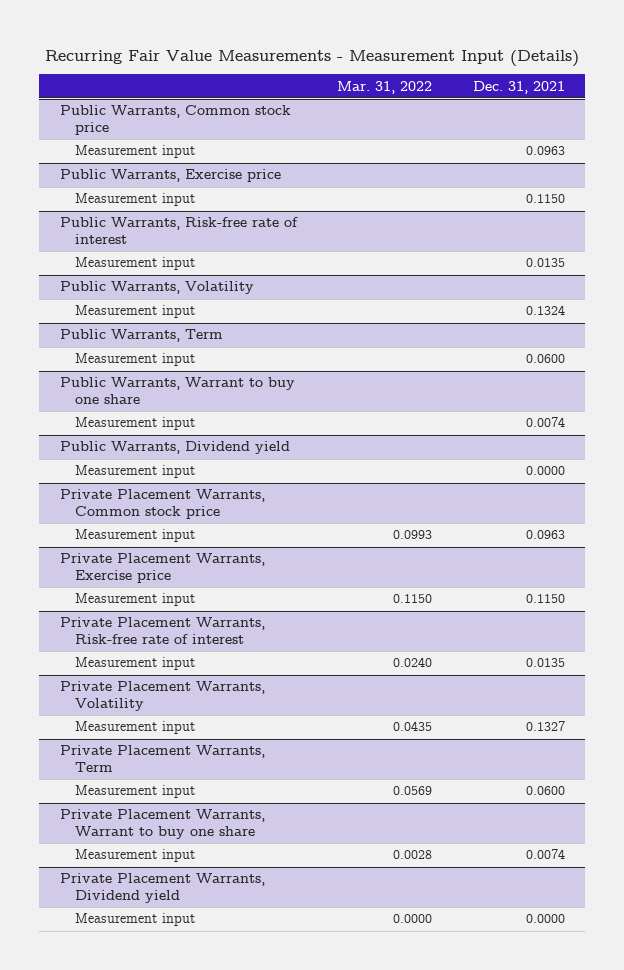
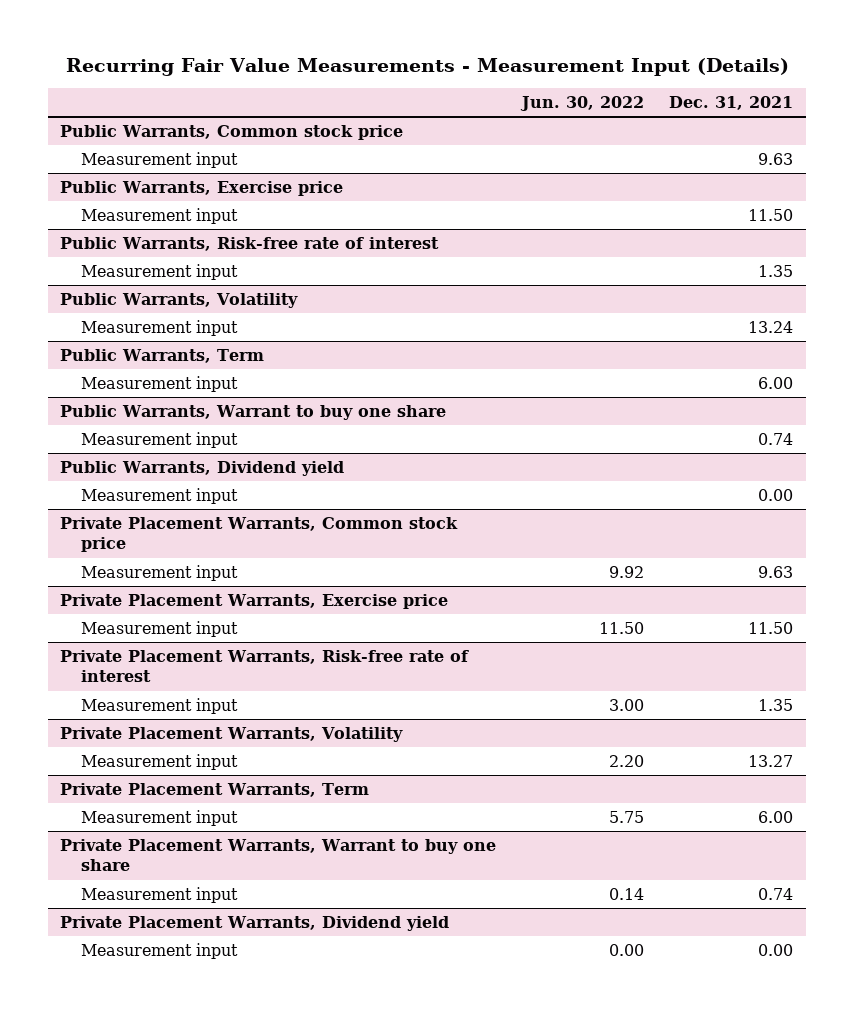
- | Mar. 31, 2022 | Dec. 31, 2021
+ | Jun. 30, 2022 | Dec. 31, 2021
@ Public Warrants, Common stock price
- Measurement input | | 0.0963
+ Measurement input | | 9.63
@ Public Warrants, Exercise price
- Measurement input | | 0.1150
+ Measurement input | | 11.50
@ Public Warrants, Risk-free rate of interest
- Measurement input | | 0.0135
+ Measurement input | | 1.35
@ Public Warrants, Volatility
- Measurement input | | 0.1324
+ Measurement input | | 13.24
@ Public Warrants, Term
- Measurement input | | 0.0600
+ Measurement input | | 6.00
@ Public Warrants, Warrant to buy one share
- Measurement input | | 0.0074
+ Measurement input | | 0.74
@ Public Warrants, Dividend yield
- Measurement input | | 0.0000
+ Measurement input | | 0.00
@ Private Placement Warrants, Common stock price
- Measurement input | 0.0993 | 0.0963
+ Measurement input | 9.92 | 9.63
@ Private Placement Warrants, Exercise price
- Measurement input | 0.1150 | 0.1150
+ Measurement input | 11.50 | 11.50
@ Private Placement Warrants, Risk-free rate of interest
- Measurement input | 0.0240 | 0.0135
+ Measurement input | 3.00 | 1.35
@ Private Placement Warrants, Volatility
- Measurement input | 0.0435 | 0.1327
+ Measurement input | 2.20 | 13.27
@ Private Placement Warrants, Term
- Measurement input | 0.0569 | 0.0600
+ Measurement input | 5.75 | 6.00
@ Private Placement Warrants, Warrant to buy one share
- Measurement input | 0.0028 | 0.0074
+ Measurement input | 0.14 | 0.74
@ Private Placement Warrants, Dividend yield
- Measurement input | 0.0000 | 0.0000
+ Measurement input | 0.00 | 0.00

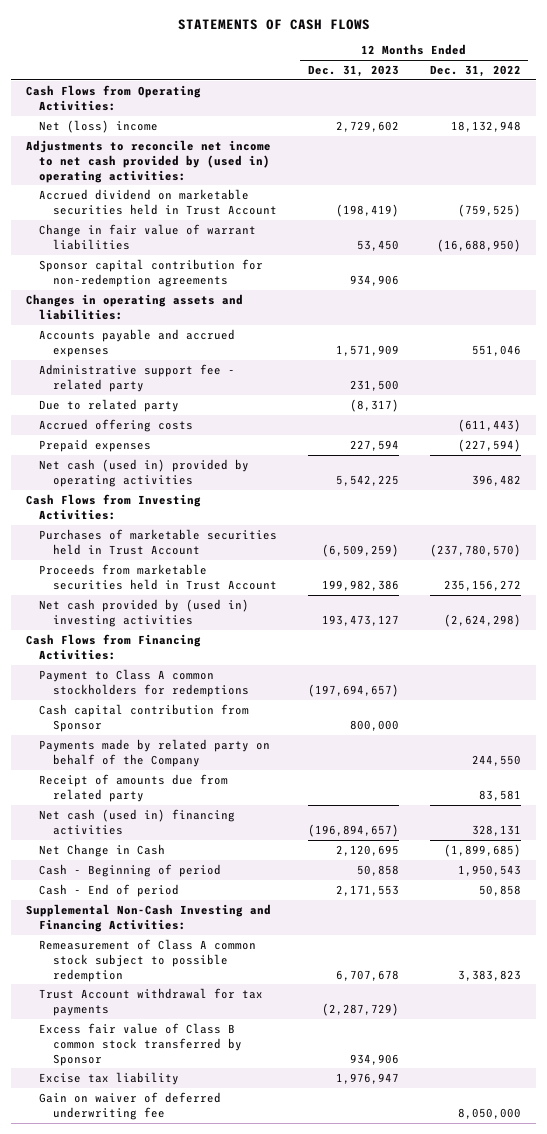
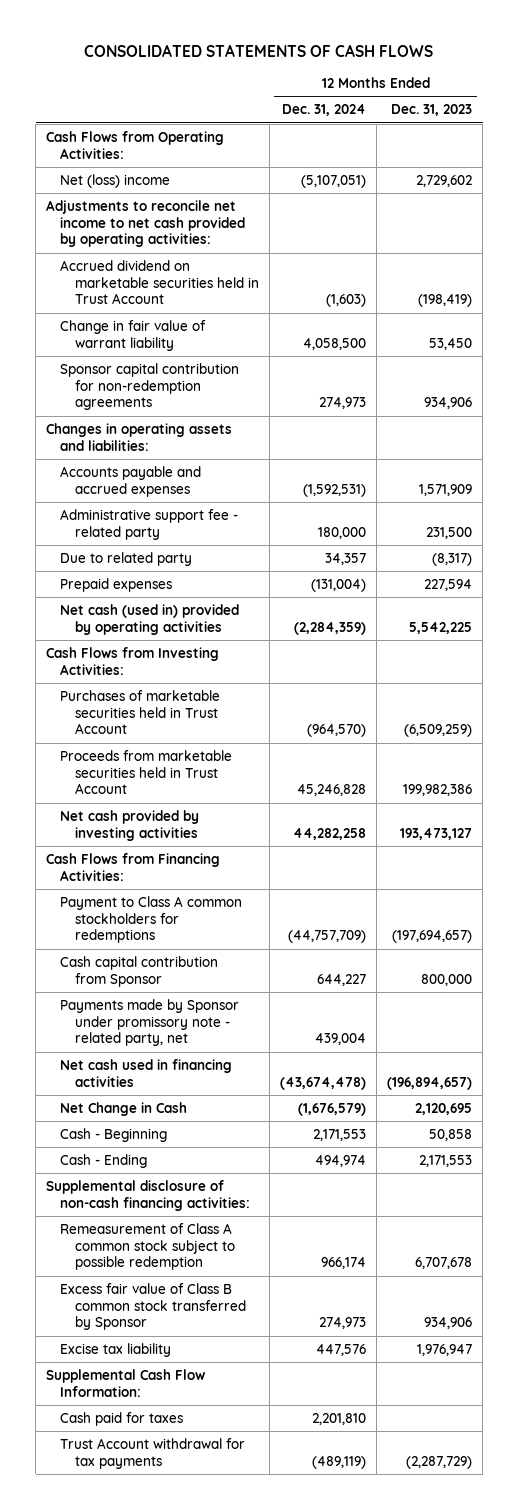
- STATEMENTS OF CASH FLOWS
+ CONSOLIDATED STATEMENTS OF CASH FLOWS
- | 12 Months Ended Dec. 31, 2023 | 12 Months Ended Dec. 31, 2022
+ | 12 Months Ended Dec. 31, 2024 | 12 Months Ended Dec. 31, 2023
- Adjustments to reconcile net income to net cash provided by (used in) operating activities:
+ Adjustments to reconcile net income to net cash provided by operating activities:
- Change in fair value of warrant liabilities | 53,450 | (16,688,950)
+ Change in fair value of warrant liability | 4,058,500 | 53,450
- Accrued offering costs | | (611,443)
- Net cash provided by (used in) investing activities | 193,473,127 | (2,624,298)
+ Net cash provided by investing activities | 44,282,258 | 193,473,127
- Payments made by related party on behalf of the Company | | 244,550
- Receipt of amounts due from related party | | 83,581
- Net cash (used in) financing activities | (196,894,657) | 328,131
+ Payments made by Sponsor under promissory note - related party, net | 439,004 |
+ Net cash used in financing activities | (43,674,478) | (196,894,657)
- Cash - Beginning of period | 50,858 | 1,950,543
- Cash - End of period | 2,171,553 | 50,858
- Supplemental Non-Cash Investing and Financing Activities:
+ Cash - Beginning | 2,171,553 | 50,858
+ Cash - Ending | 494,974 | 2,171,553
+ Supplemental disclosure of non-cash financing activities:
- Gain on waiver of deferred underwriting fee | | 8,050,000
+ Supplemental Cash Flow Information:
+ Cash paid for taxes | 2,201,810 |
moved down: Trust Account withdrawal for tax payments | (489,119) | (2,287,729)

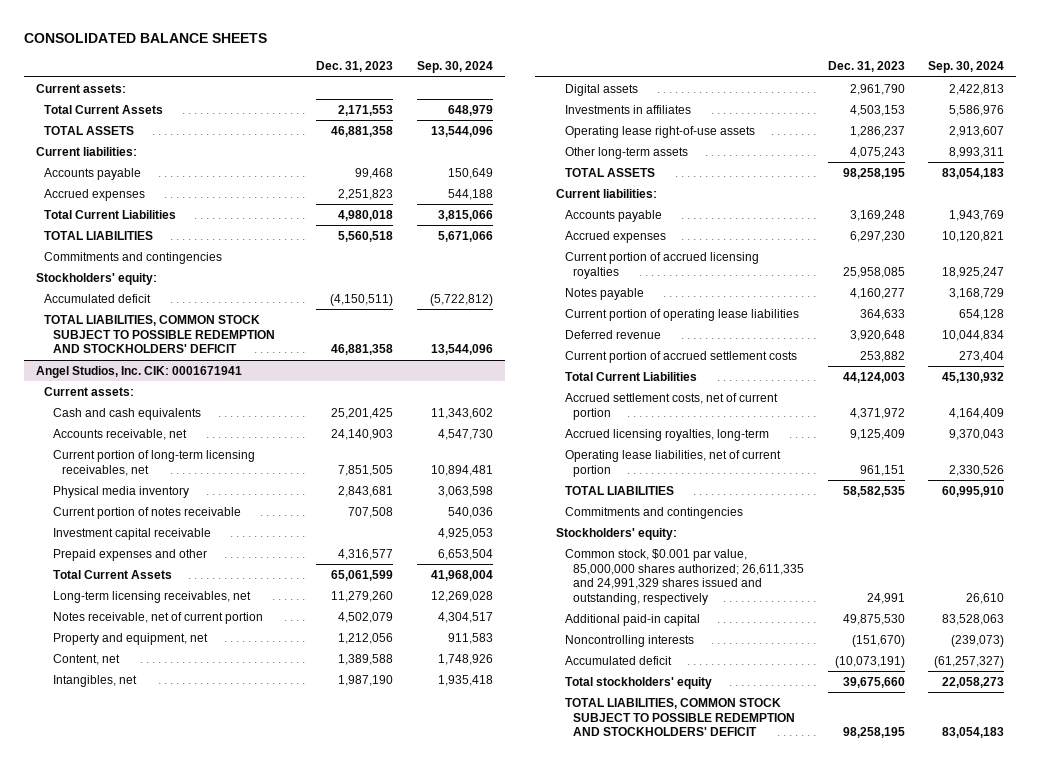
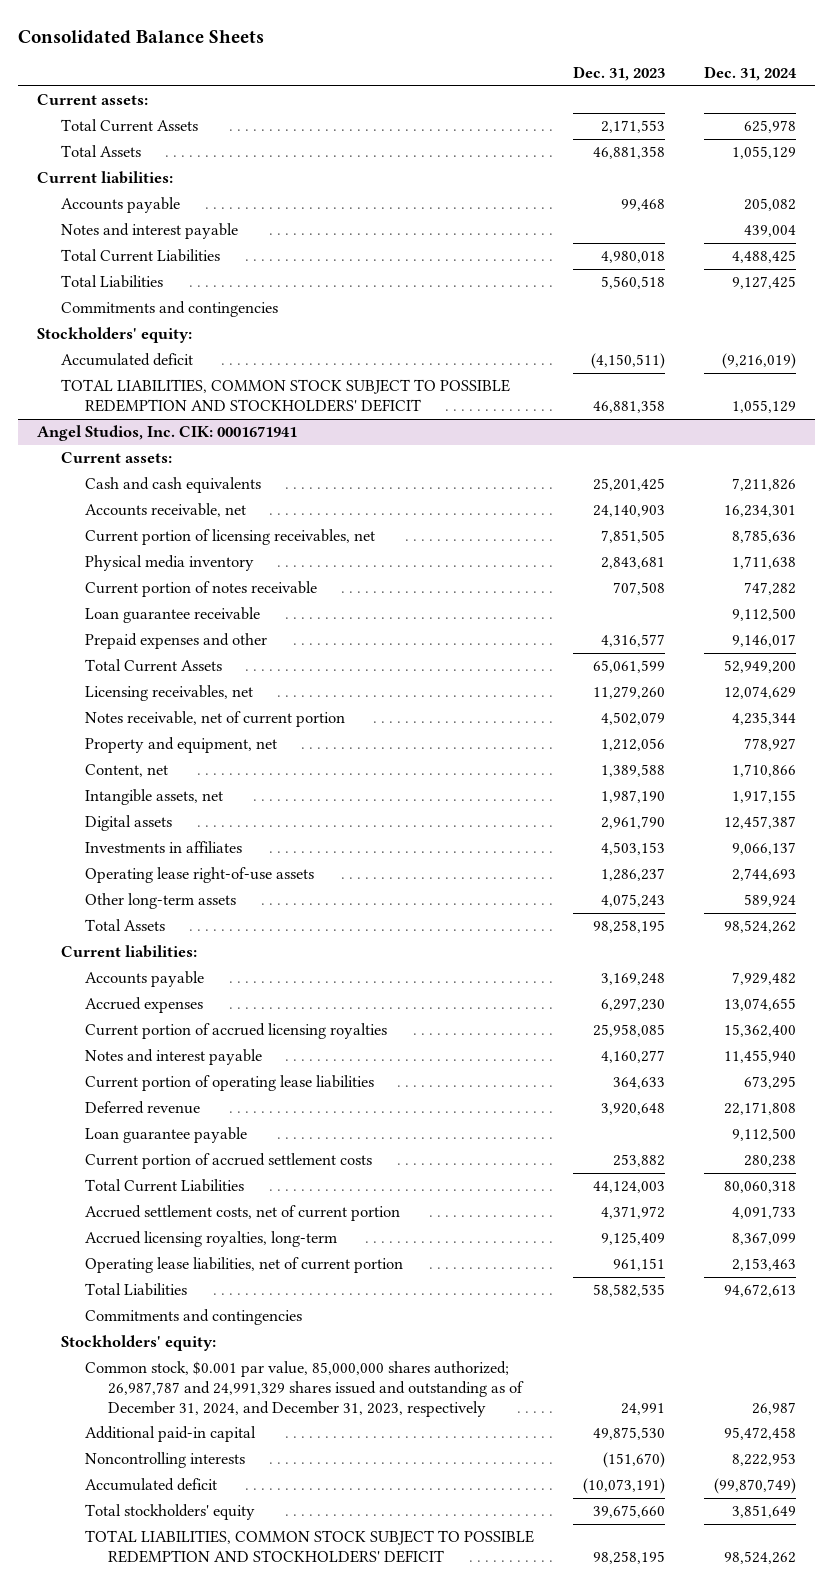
- CONSOLIDATED BALANCE SHEETS
+ Consolidated Balance Sheets
- | Dec. 31, 2023 | Sep. 30, 2024
+ | Dec. 31, 2023 | Dec. 31, 2024
- TOTAL ASSETS | 46,881,358 | 13,544,096
+ Total Assets | 46,881,358 | 1,055,129
- Accrued expenses | 2,251,823 | 544,188
+ Notes and interest payable | | 439,004
- TOTAL LIABILITIES | 5,560,518 | 5,671,066
+ Total Liabilities | 5,560,518 | 9,127,425
@ Angel Studios, Inc. CIK: 0001671941
- Current portion of long-term licensing receivables, net | 7,851,505 | 10,894,481
+ Current portion of licensing receivables, net | 7,851,505 | 8,785,636
- Investment capital receivable | | 4,925,053
+ Loan guarantee receivable | | 9,112,500
- Long-term licensing receivables, net | 11,279,260 | 12,269,028
+ Licensing receivables, net | 11,279,260 | 12,074,629
- Intangibles, net | 1,987,190 | 1,935,418
+ Intangible assets, net | 1,987,190 | 1,917,155
- TOTAL ASSETS | 98,258,195 | 83,054,183
+ Total Assets | 98,258,195 | 98,524,262
- Notes payable | 4,160,277 | 3,168,729
+ Notes and interest payable | 4,160,277 | 11,455,940
+ Loan guarantee payable | | 9,112,500
- TOTAL LIABILITIES | 58,582,535 | 60,995,910
+ Total Liabilities | 58,582,535 | 94,672,613
- Common stock, $0.001 par value, 85,000,000 shares authorized; 26,611,335 and 24,991,329 shares issued and outstanding, respectively | 24,991 | 26,610
+ Common stock, $0.001 par value, 85,000,000 shares authorized; 26,987,787 and 24,991,329 shares issued and outstanding as of December 31, 2024, and December 31, 2023, respectively | 24,991 | 26,987

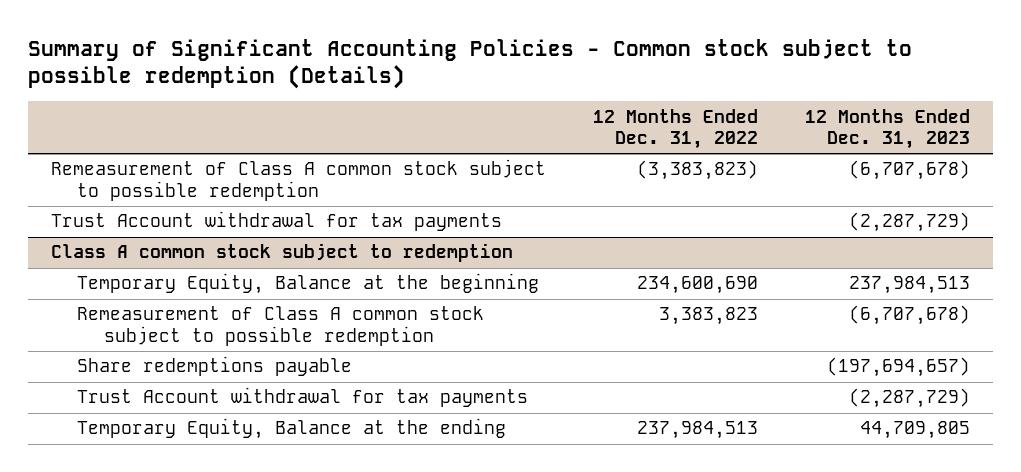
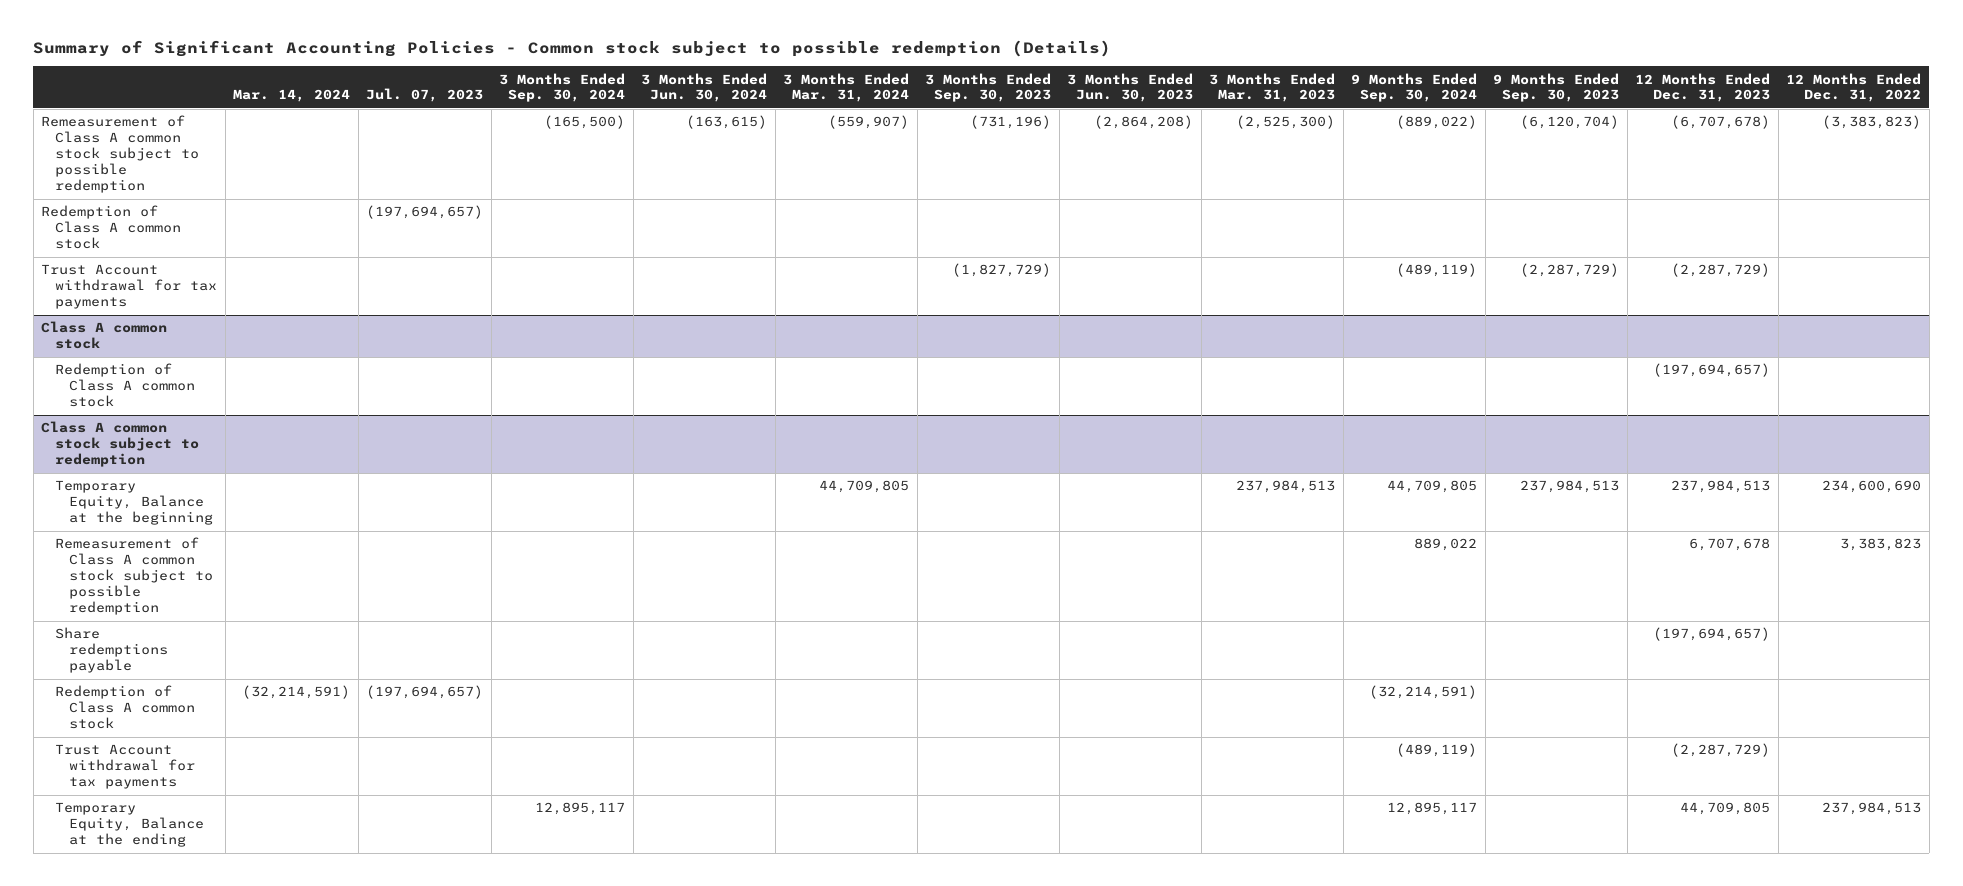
- | 12 Months Ended Dec. 31, 2022 | 12 Months Ended Dec. 31, 2023
+ | Mar. 14, 2024 | Jul. 07, 2023 | 3 Months Ended Sep. 30, 2024 | 3 Months Ended Jun. 30, 2024 | 3 Months Ended Mar. 31, 2024 | 3 Months Ended Sep. 30, 2023 | 3 Months Ended Jun. 30, 2023 | 3 Months Ended Mar. 31, 2023 | 9 Months Ended Sep. 30, 2024 | 9 Months Ended Sep. 30, 2023 | 12 Months Ended Dec. 31, 2023 | 12 Months Ended Dec. 31, 2022
+ Redemption of Class A common stock | | (197,694,657) | | | | | | | | | |
+ Class A common stock
+ Redemption of Class A common stock | | | | | | | | | | | (197,694,657) |
@ Class A common stock subject to redemption
- Remeasurement of Class A common stock subject to possible redemption | 3,383,823 | (6,707,678)
+ Remeasurement of Class A common stock subject to possible redemption | | | | | | | | | 889,022 | | 6,707,678 | 3,383,823
+ Redemption of Class A common stock | (32,214,591) | (197,694,657) | | | | | | | (32,214,591) | | |

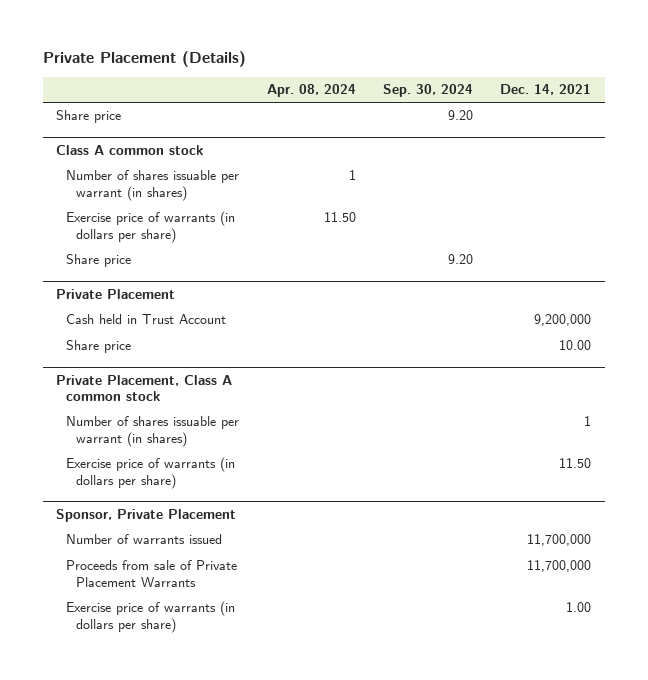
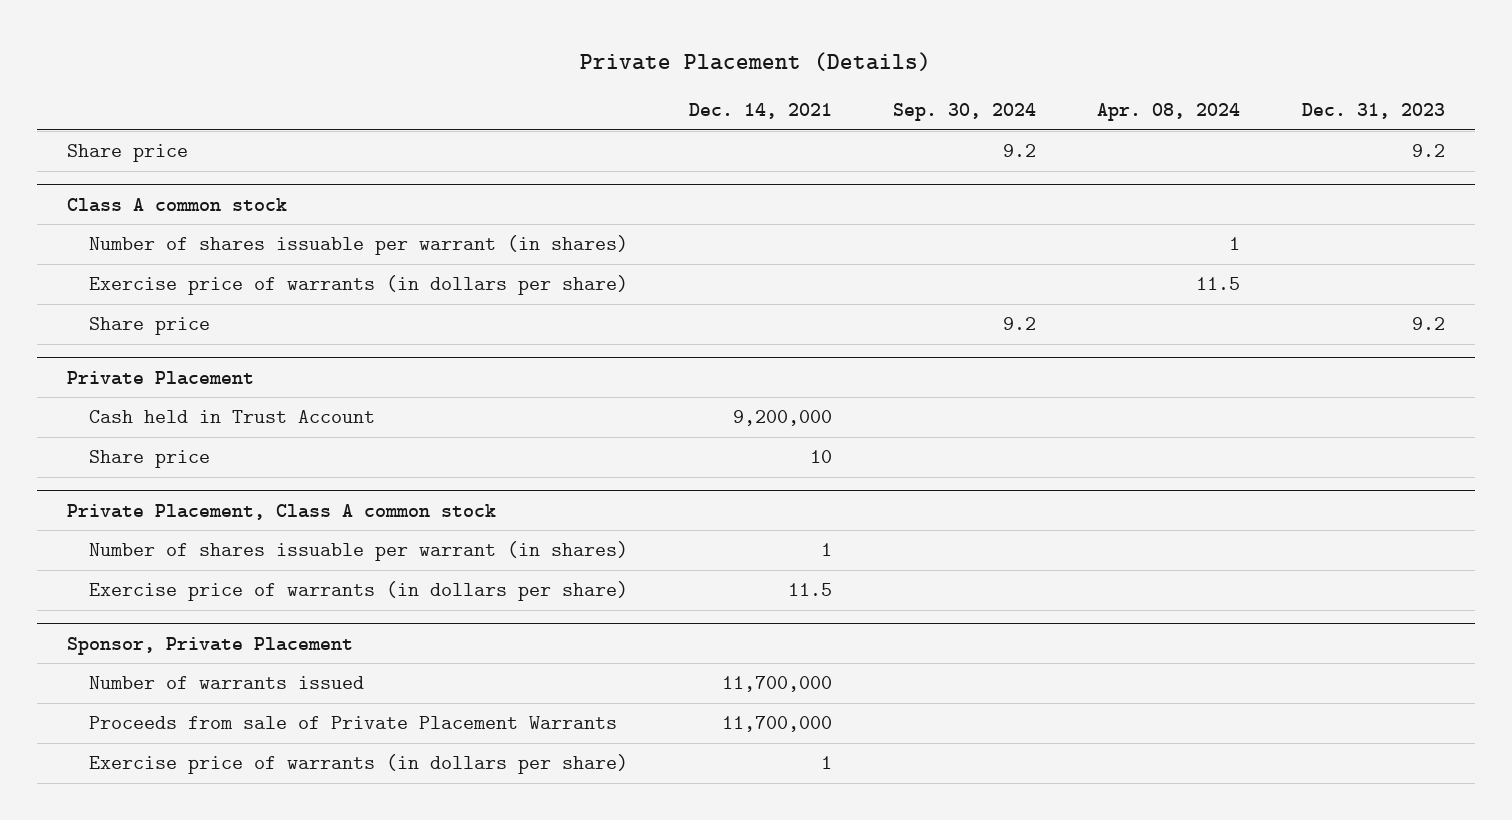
- | Apr. 08, 2024 | Sep. 30, 2024 | Dec. 14, 2021
+ | Dec. 14, 2021 | Sep. 30, 2024 | Apr. 08, 2024 | Dec. 31, 2023
- Share price | | 9.20 |
+ Share price | | 9.2 | | 9.2
@ Class A common stock
- Exercise price of warrants (in dollars per share) | 11.50 | |
- Share price | | 9.20 |
+ Exercise price of warrants (in dollars per share) | | | 11.5 |
+ Share price | | 9.2 | | 9.2
@ Private Placement
- Share price | | | 10.00
+ Share price | 10 | | |
@ Private Placement, Class A common stock
- Exercise price of warrants (in dollars per share) | | | 11.50
+ Exercise price of warrants (in dollars per share) | 11.5 | | |
@ Sponsor, Private Placement
- Exercise price of warrants (in dollars per share) | | | 1.00
+ Exercise price of warrants (in dollars per share) | 1 | | |

